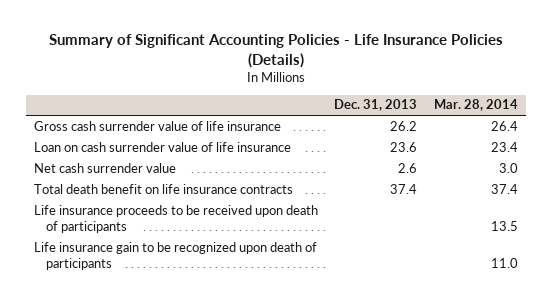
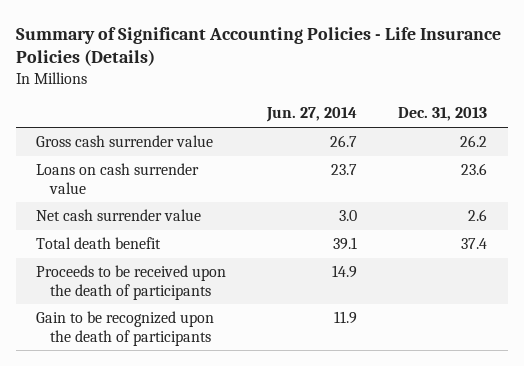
- | Dec. 31, 2013 | Mar. 28, 2014
+ | Jun. 27, 2014 | Dec. 31, 2013
- Gross cash surrender value of life insurance | 26.2 | 26.4
- Loan on cash surrender value of life insurance | 23.6 | 23.4
+ Gross cash surrender value | 26.7 | 26.2
+ Loans on cash surrender value | 23.7 | 23.6
- Total death benefit on life insurance contracts | 37.4 | 37.4
- Life insurance proceeds to be received upon death of participants | | 13.5
- Life insurance gain to be recognized upon death of participants | | 11.0
+ Total death benefit | 39.1 | 37.4
+ Proceeds to be received upon the death of participants | 14.9 |
+ Gain to be recognized upon the death of participants | 11.9 |

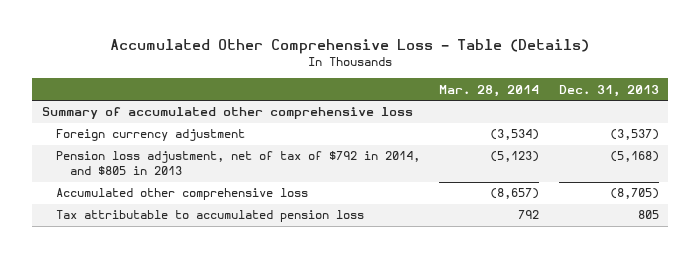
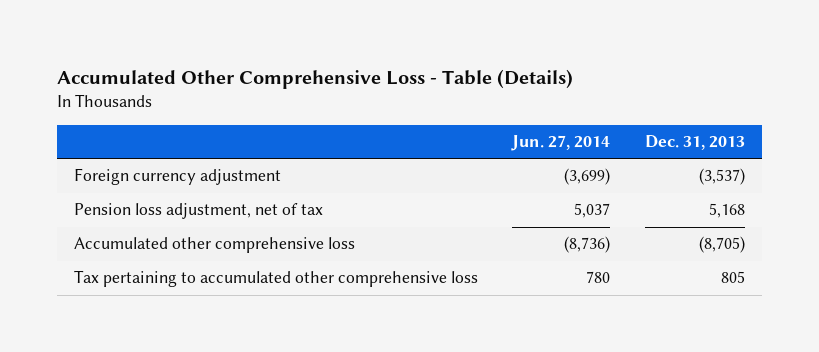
- | Mar. 28, 2014 | Dec. 31, 2013
+ | Jun. 27, 2014 | Dec. 31, 2013
- Summary of accumulated other comprehensive loss
- Pension loss adjustment, net of tax of $792 in 2014, and $805 in 2013 | (5,123) | (5,168)
+ Pension loss adjustment, net of tax | 5,037 | 5,168
- Tax attributable to accumulated pension loss | 792 | 805
+ Tax pertaining to accumulated other comprehensive loss | 780 | 805

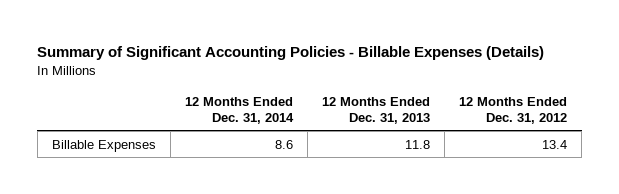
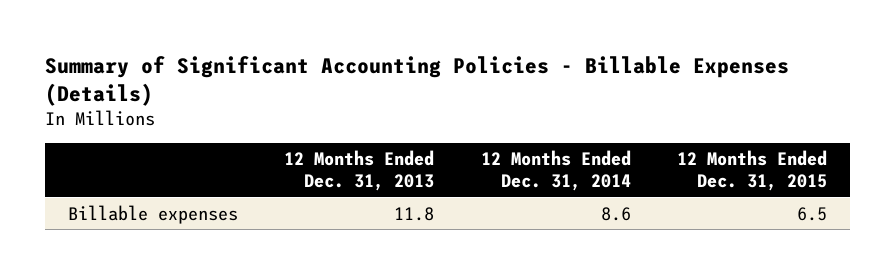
- | 12 Months Ended Dec. 31, 2014 | 12 Months Ended Dec. 31, 2013 | 12 Months Ended Dec. 31, 2012
+ | 12 Months Ended Dec. 31, 2013 | 12 Months Ended Dec. 31, 2014 | 12 Months Ended Dec. 31, 2015
- Billable Expenses | 8.6 | 11.8 | 13.4
+ Billable expenses | 11.8 | 8.6 | 6.5

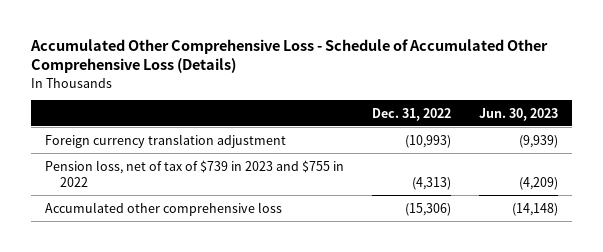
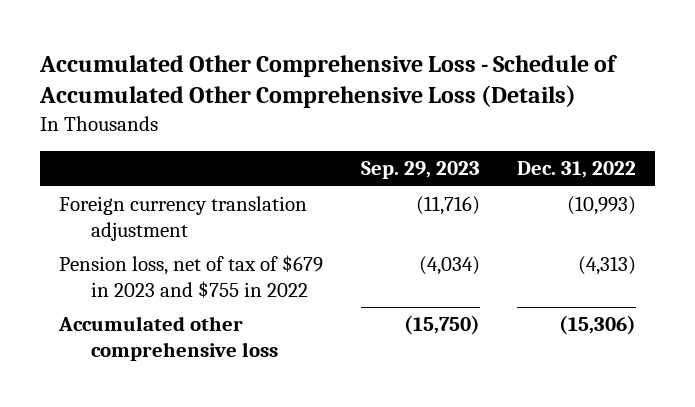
- | Dec. 31, 2022 | Jun. 30, 2023
+ | Sep. 29, 2023 | Dec. 31, 2022
- Pension loss, net of tax of $739 in 2023 and $755 in 2022 | (4,313) | (4,209)
+ Pension loss, net of tax of $679 in 2023 and $755 in 2022 | (4,034) | (4,313)

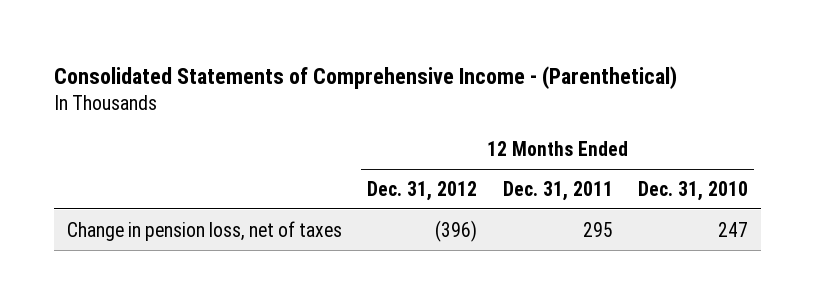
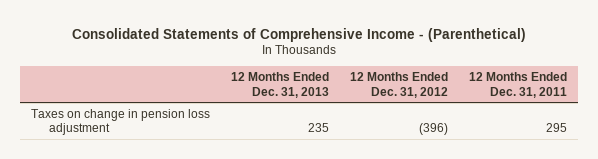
- | 12 Months Ended Dec. 31, 2012 | 12 Months Ended Dec. 31, 2011 | 12 Months Ended Dec. 31, 2010
+ | 12 Months Ended Dec. 31, 2013 | 12 Months Ended Dec. 31, 2012 | 12 Months Ended Dec. 31, 2011
- Change in pension loss, net of taxes | (396) | 295 | 247
+ Taxes on change in pension loss adjustment | 235 | (396) | 295

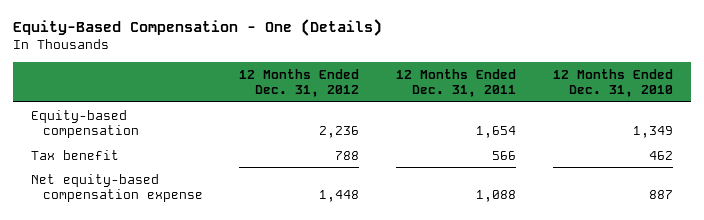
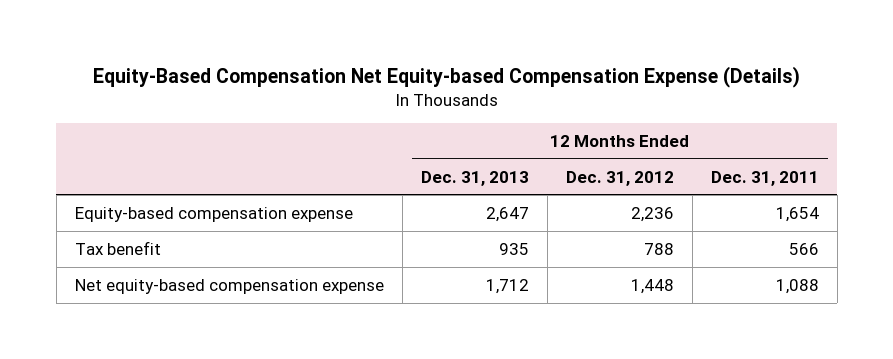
- Equity-Based Compensation - One (Details)
+ Equity-Based Compensation Net Equity-based Compensation Expense (Details)
- | 12 Months Ended Dec. 31, 2012 | 12 Months Ended Dec. 31, 2011 | 12 Months Ended Dec. 31, 2010
+ | 12 Months Ended Dec. 31, 2013 | 12 Months Ended Dec. 31, 2012 | 12 Months Ended Dec. 31, 2011
- Equity-based compensation | 2,236 | 1,654 | 1,349
+ Equity-based compensation expense | 2,647 | 2,236 | 1,654

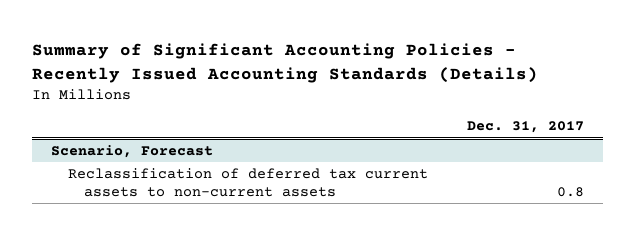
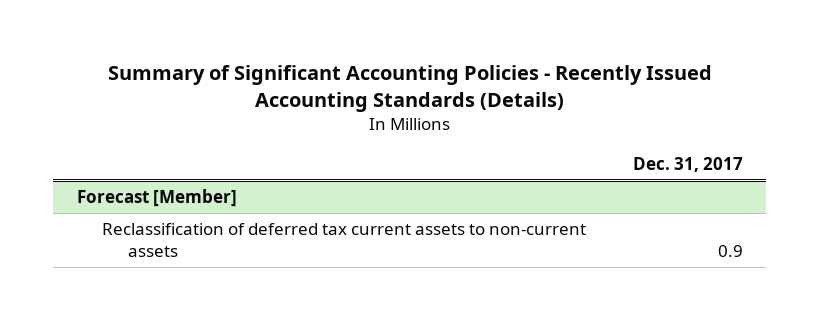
- Scenario, Forecast
- Reclassification of deferred tax current assets to non-current assets | 0.8
+ Forecast [Member]
+ Reclassification of deferred tax current assets to non-current assets | 0.9

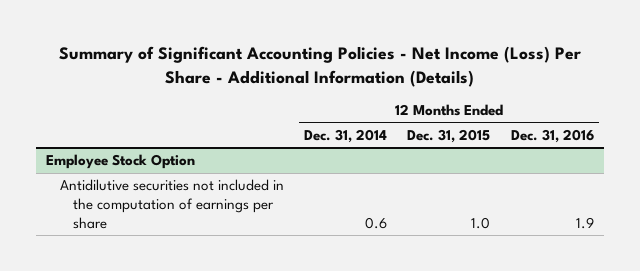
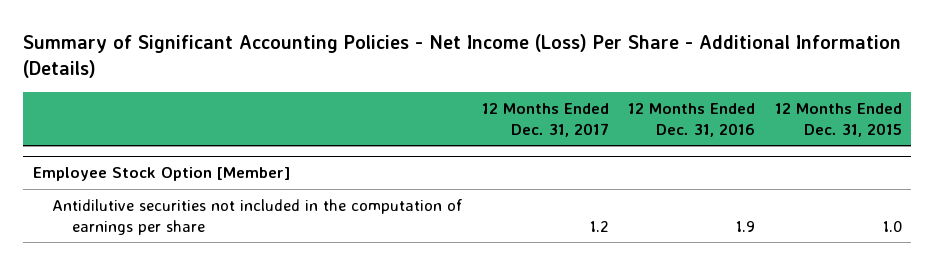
- | 12 Months Ended Dec. 31, 2014 | 12 Months Ended Dec. 31, 2015 | 12 Months Ended Dec. 31, 2016
+ | 12 Months Ended Dec. 31, 2017 | 12 Months Ended Dec. 31, 2016 | 12 Months Ended Dec. 31, 2015
- Employee Stock Option
+ Employee Stock Option [Member]

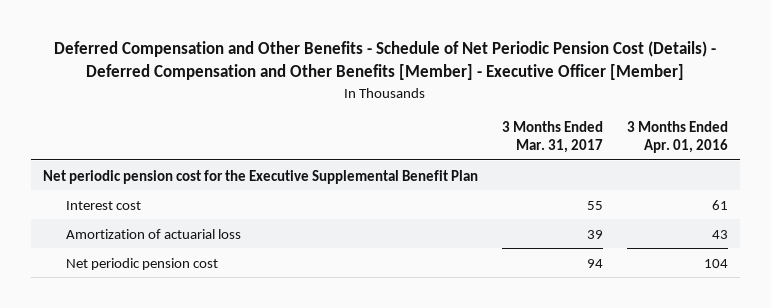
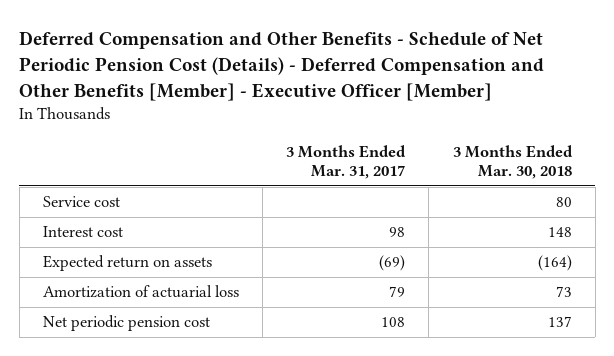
- | 3 Months Ended Mar. 31, 2017 | 3 Months Ended Apr. 01, 2016
+ | 3 Months Ended Mar. 31, 2017 | 3 Months Ended Mar. 30, 2018
- Net periodic pension cost for the Executive Supplemental Benefit Plan
- Interest cost | 55 | 61
- Amortization of actuarial loss | 39 | 43
- Net periodic pension cost | 94 | 104
+ Service cost | | 80
+ Interest cost | 98 | 148
+ Expected return on assets | (69) | (164)
+ Amortization of actuarial loss | 79 | 73
+ Net periodic pension cost | 108 | 137

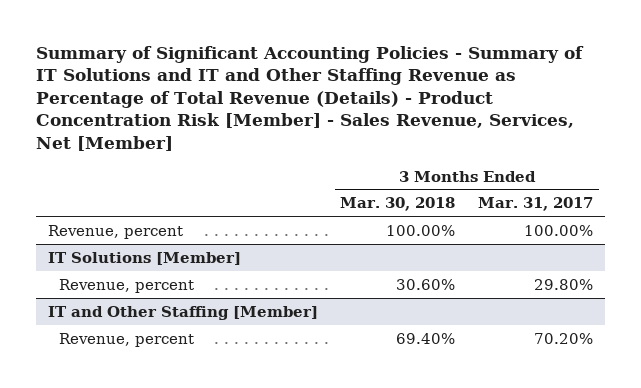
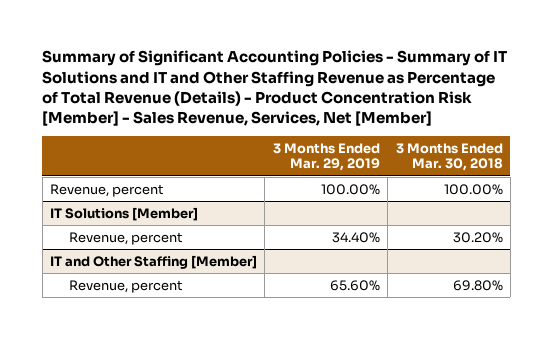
- | 3 Months Ended Mar. 30, 2018 | 3 Months Ended Mar. 31, 2017
+ | 3 Months Ended Mar. 29, 2019 | 3 Months Ended Mar. 30, 2018
@ IT Solutions [Member]
- Revenue, percent | 30.60% | 29.80%
+ Revenue, percent | 34.40% | 30.20%
@ IT and Other Staffing [Member]
- Revenue, percent | 69.40% | 70.20%
+ Revenue, percent | 65.60% | 69.80%

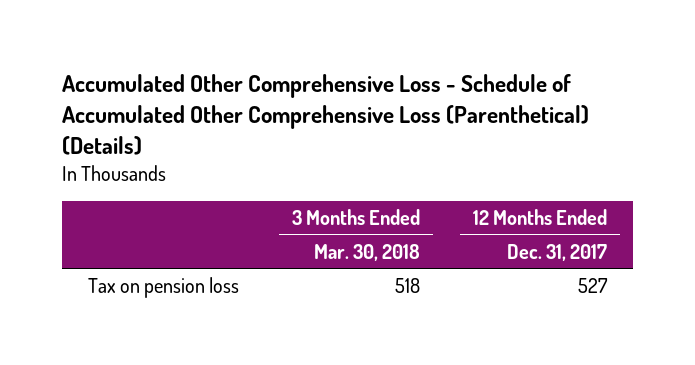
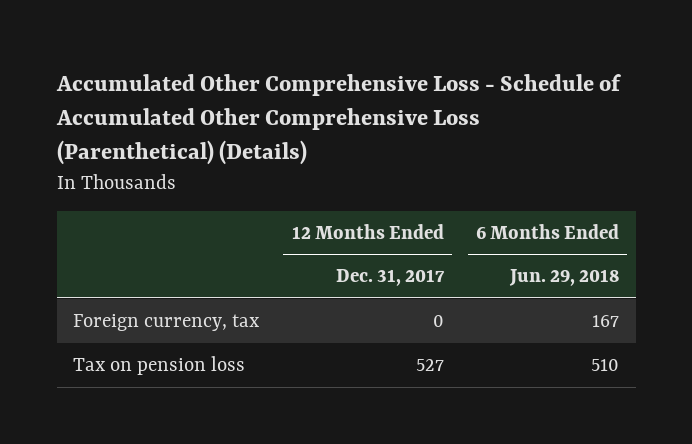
- | 3 Months Ended Mar. 30, 2018 | 12 Months Ended Dec. 31, 2017
+ | 12 Months Ended Dec. 31, 2017 | 6 Months Ended Jun. 29, 2018
+ Foreign currency, tax | 0 | 167

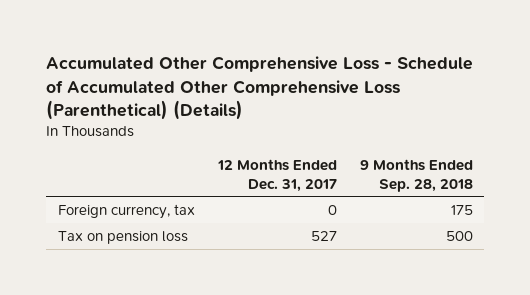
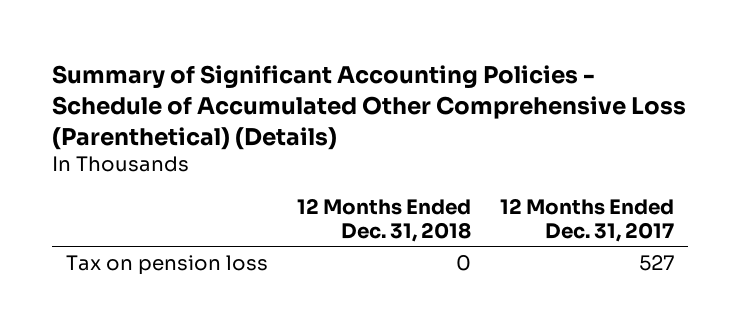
- Accumulated Other Comprehensive Loss - Schedule of Accumulated Other Comprehensive Loss (Parenthetical) (Details)
+ Summary of Significant Accounting Policies - Schedule of Accumulated Other Comprehensive Loss (Parenthetical) (Details)
- | 12 Months Ended Dec. 31, 2017 | 9 Months Ended Sep. 28, 2018
+ | 12 Months Ended Dec. 31, 2018 | 12 Months Ended Dec. 31, 2017
- Foreign currency, tax | 0 | 175

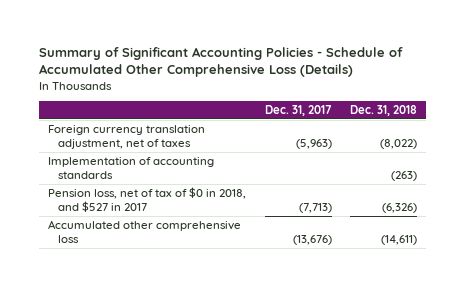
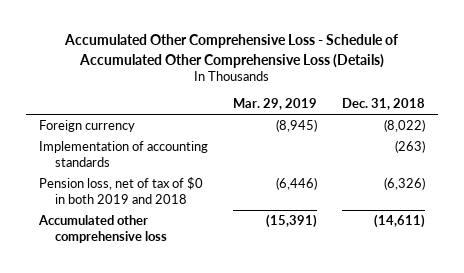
- Summary of Significant Accounting Policies - Schedule of Accumulated Other Comprehensive Loss (Details)
+ Accumulated Other Comprehensive Loss - Schedule of Accumulated Other Comprehensive Loss (Details)
- | Dec. 31, 2017 | Dec. 31, 2018
+ | Mar. 29, 2019 | Dec. 31, 2018
- Foreign currency translation adjustment, net of taxes | (5,963) | (8,022)
+ Foreign currency | (8,945) | (8,022)
- Pension loss, net of tax of $0 in 2018, and $527 in 2017 | (7,713) | (6,326)
+ Pension loss, net of tax of $0 in both 2019 and 2018 | (6,446) | (6,326)

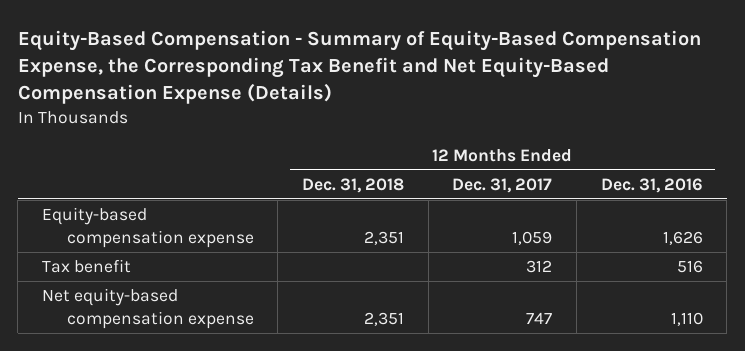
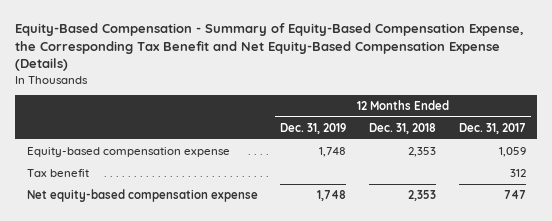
- | 12 Months Ended Dec. 31, 2018 | 12 Months Ended Dec. 31, 2017 | 12 Months Ended Dec. 31, 2016
+ | 12 Months Ended Dec. 31, 2019 | 12 Months Ended Dec. 31, 2018 | 12 Months Ended Dec. 31, 2017
- Equity-based compensation expense | 2,351 | 1,059 | 1,626
+ Equity-based compensation expense | 1,748 | 2,353 | 1,059
- Net equity-based compensation expense | 2,351 | 747 | 1,110
+ Net equity-based compensation expense | 1,748 | 2,353 | 747

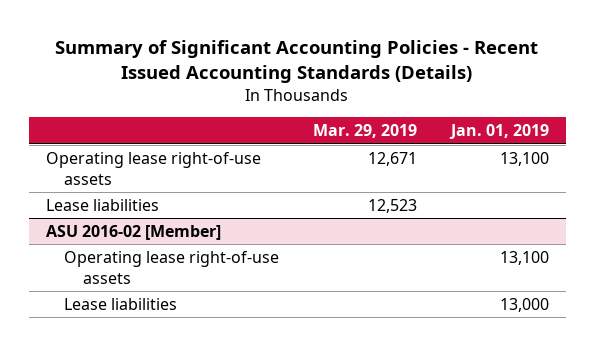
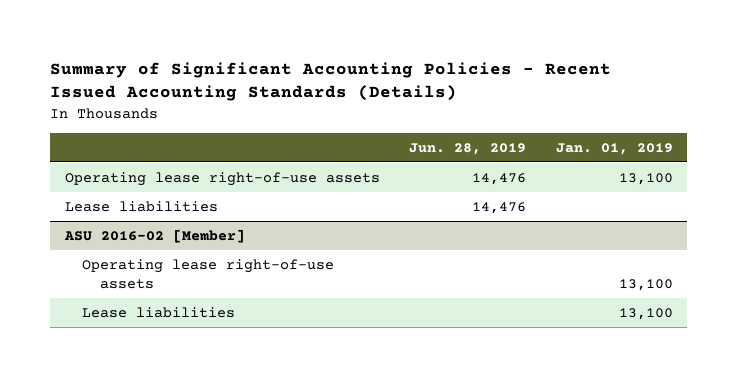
- | Mar. 29, 2019 | Jan. 01, 2019
+ | Jun. 28, 2019 | Jan. 01, 2019
@ ASU 2016-02 [Member]
- Lease liabilities | | 13,000
+ Lease liabilities | | 13,100

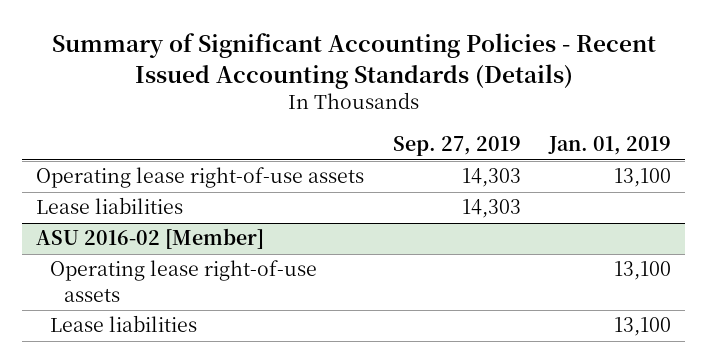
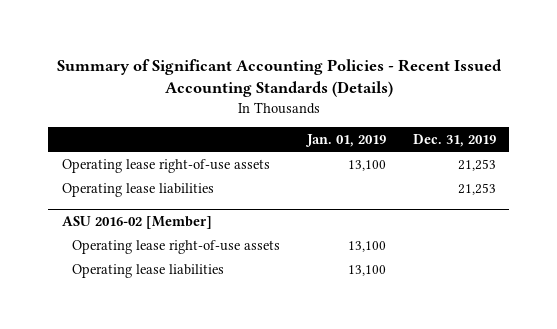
- | Sep. 27, 2019 | Jan. 01, 2019
+ | Jan. 01, 2019 | Dec. 31, 2019
- Lease liabilities | 14,303 |
+ Operating lease liabilities | | 21,253
@ ASU 2016-02 [Member]
- Lease liabilities | | 13,100
+ Operating lease liabilities | 13,100 |

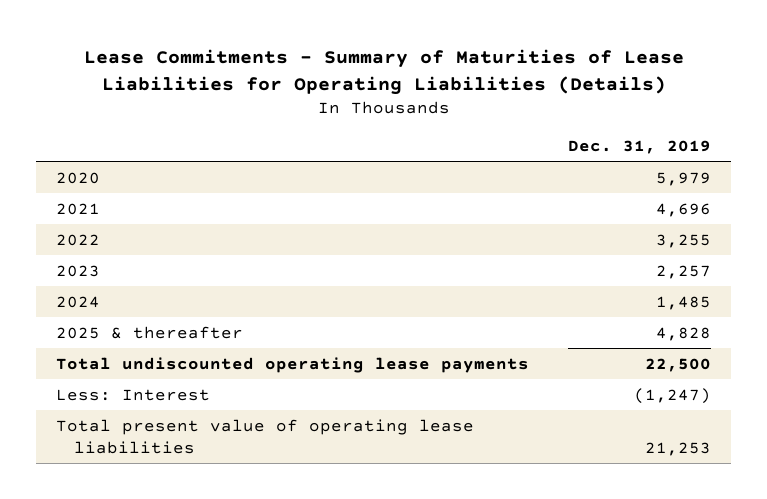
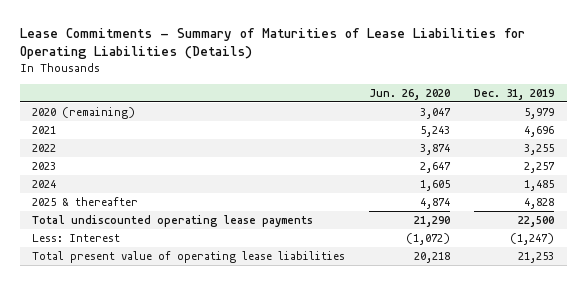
- | Dec. 31, 2019
+ | Jun. 26, 2020 | Dec. 31, 2019
- 2020 | 5,979
+ 2020 (remaining) | 3,047 | 5,979

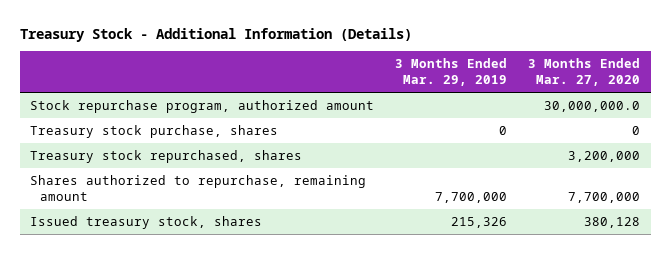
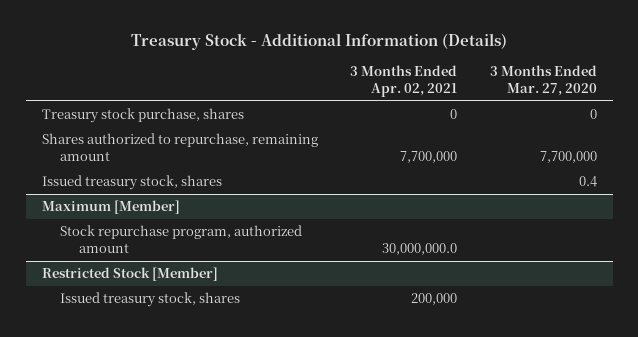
- | 3 Months Ended Mar. 29, 2019 | 3 Months Ended Mar. 27, 2020
+ | 3 Months Ended Apr. 02, 2021 | 3 Months Ended Mar. 27, 2020
- Stock repurchase program, authorized amount | | 30,000,000.0
- Treasury stock repurchased, shares | | 3,200,000
- Issued treasury stock, shares | 215,326 | 380,128
+ Issued treasury stock, shares | | 0.4
+ Maximum [Member]
+ Stock repurchase program, authorized amount | 30,000,000.0 |
+ Restricted Stock [Member]
+ Issued treasury stock, shares | 200,000 |

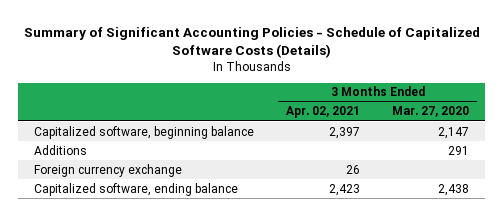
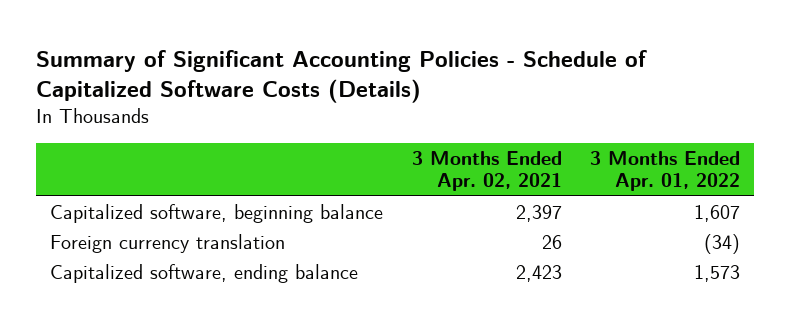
- | 3 Months Ended Apr. 02, 2021 | 3 Months Ended Mar. 27, 2020
+ | 3 Months Ended Apr. 02, 2021 | 3 Months Ended Apr. 01, 2022
- Additions | | 291
- Foreign currency exchange | 26 |
+ Foreign currency translation | 26 | (34)

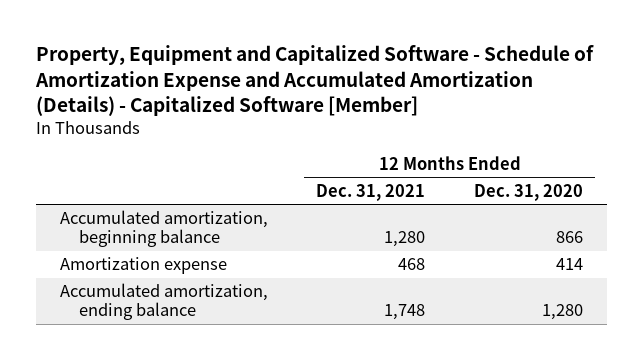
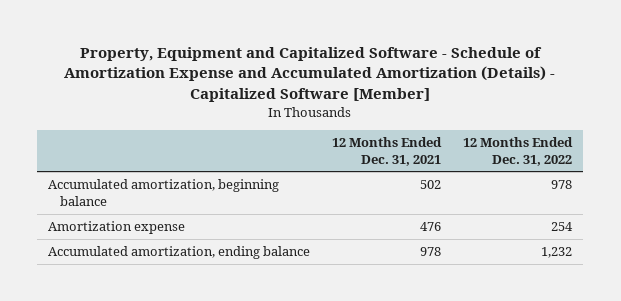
- | 12 Months Ended Dec. 31, 2021 | 12 Months Ended Dec. 31, 2020
+ | 12 Months Ended Dec. 31, 2021 | 12 Months Ended Dec. 31, 2022
- Accumulated amortization, beginning balance | 1,280 | 866
- Amortization expense | 468 | 414
- Accumulated amortization, ending balance | 1,748 | 1,280
+ Accumulated amortization, beginning balance | 502 | 978
+ Amortization expense | 476 | 254
+ Accumulated amortization, ending balance | 978 | 1,232

